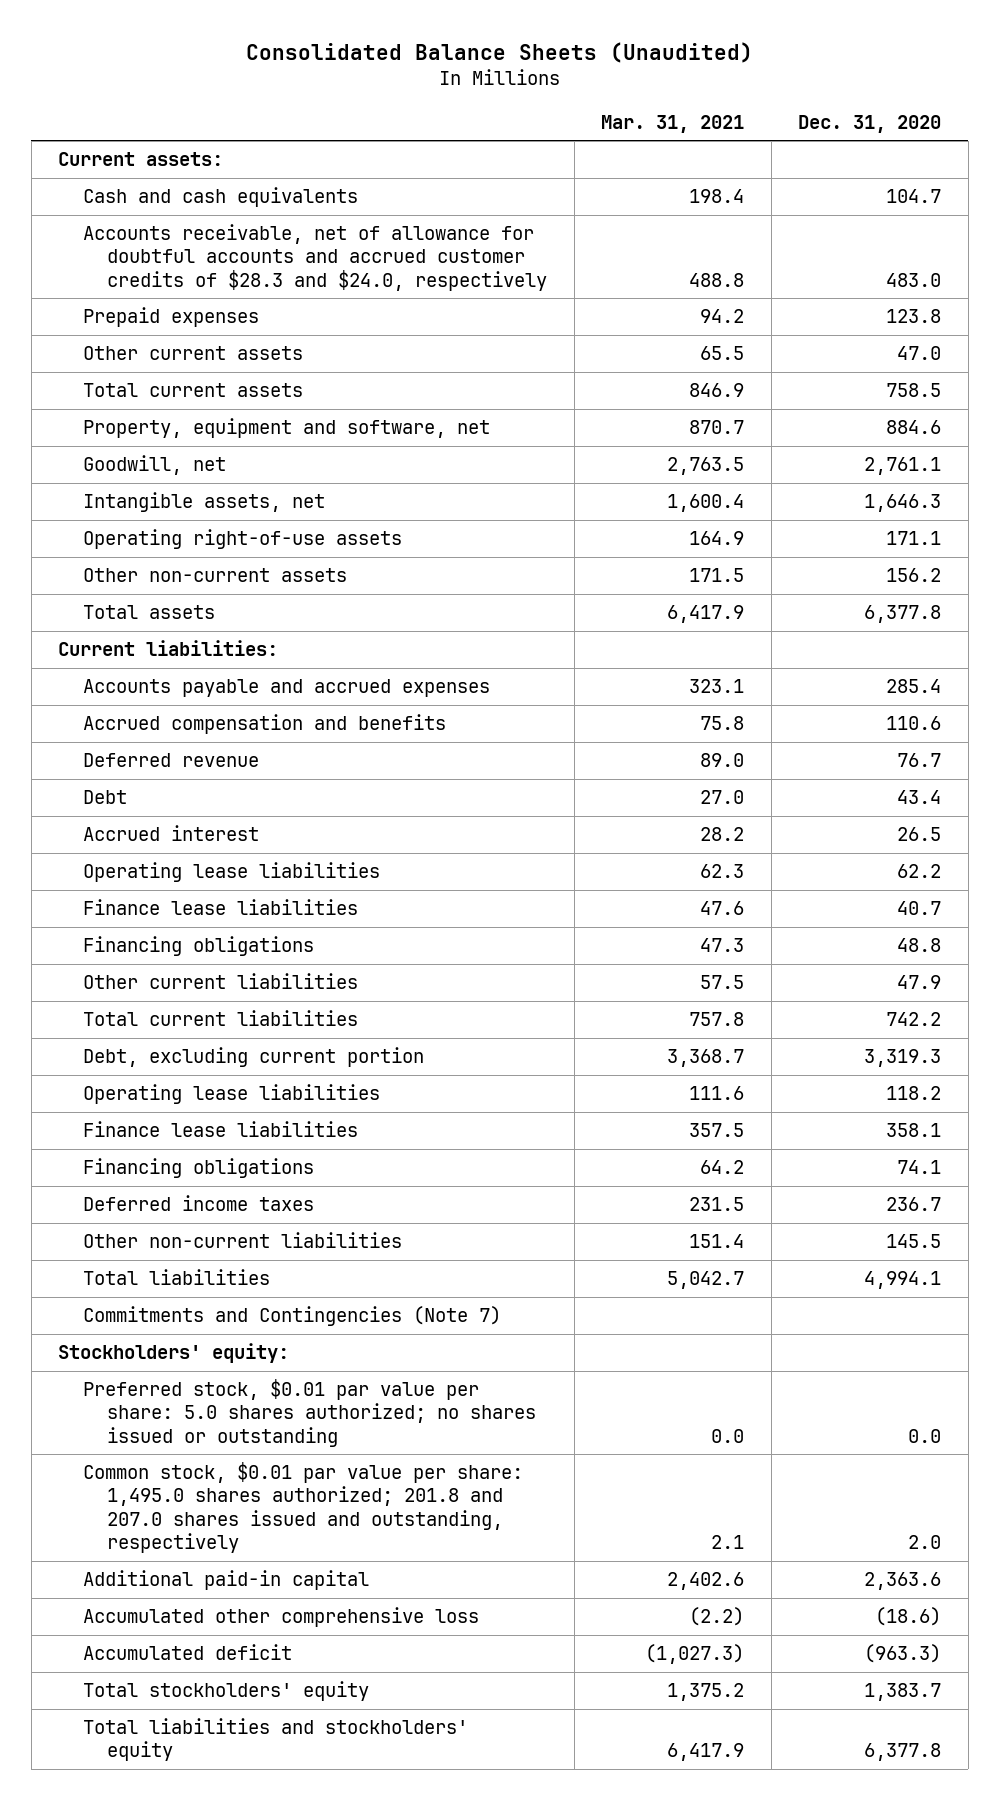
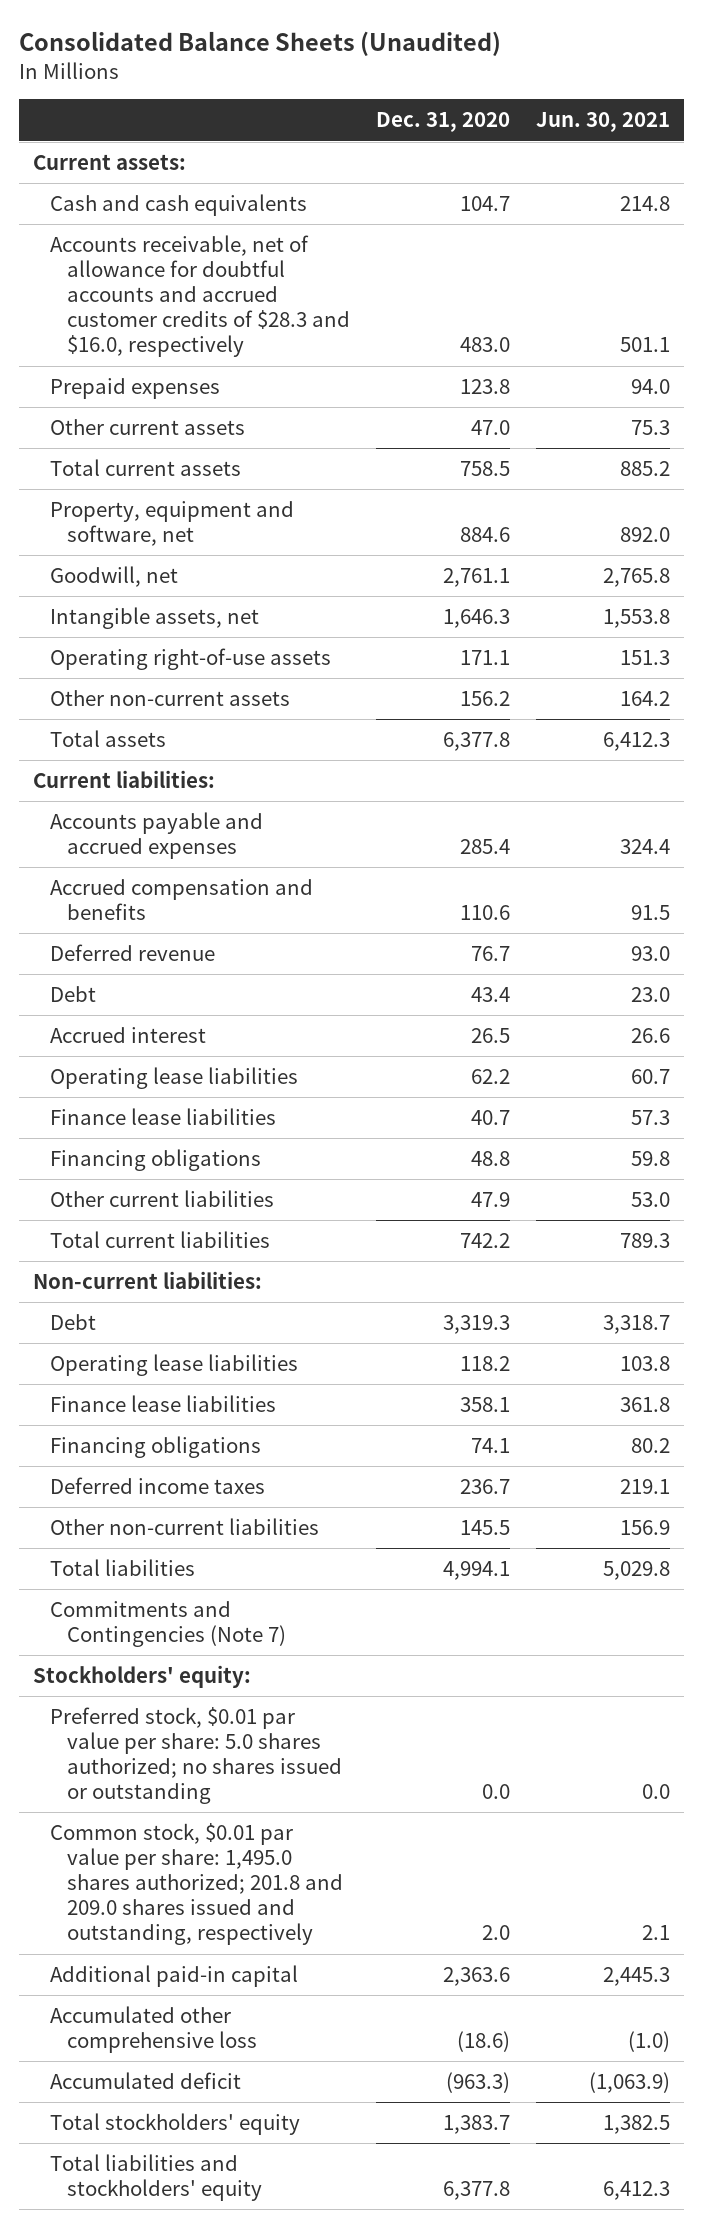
- | Mar. 31, 2021 | Dec. 31, 2020
+ | Dec. 31, 2020 | Jun. 30, 2021
- Accounts receivable, net of allowance for doubtful accounts and accrued customer credits of $28.3 and $24.0, respectively | 488.8 | 483.0
+ Accounts receivable, net of allowance for doubtful accounts and accrued customer credits of $28.3 and $16.0, respectively | 483.0 | 501.1
- Debt, excluding current portion | 3,368.7 | 3,319.3
+ Non-current liabilities:
+ Debt | 3,319.3 | 3,318.7
- Common stock, $0.01 par value per share: 1,495.0 shares authorized; 201.8 and 207.0 shares issued and outstanding, respectively | 2.1 | 2.0
+ Common stock, $0.01 par value per share: 1,495.0 shares authorized; 201.8 and 209.0 shares issued and outstanding, respectively | 2.0 | 2.1

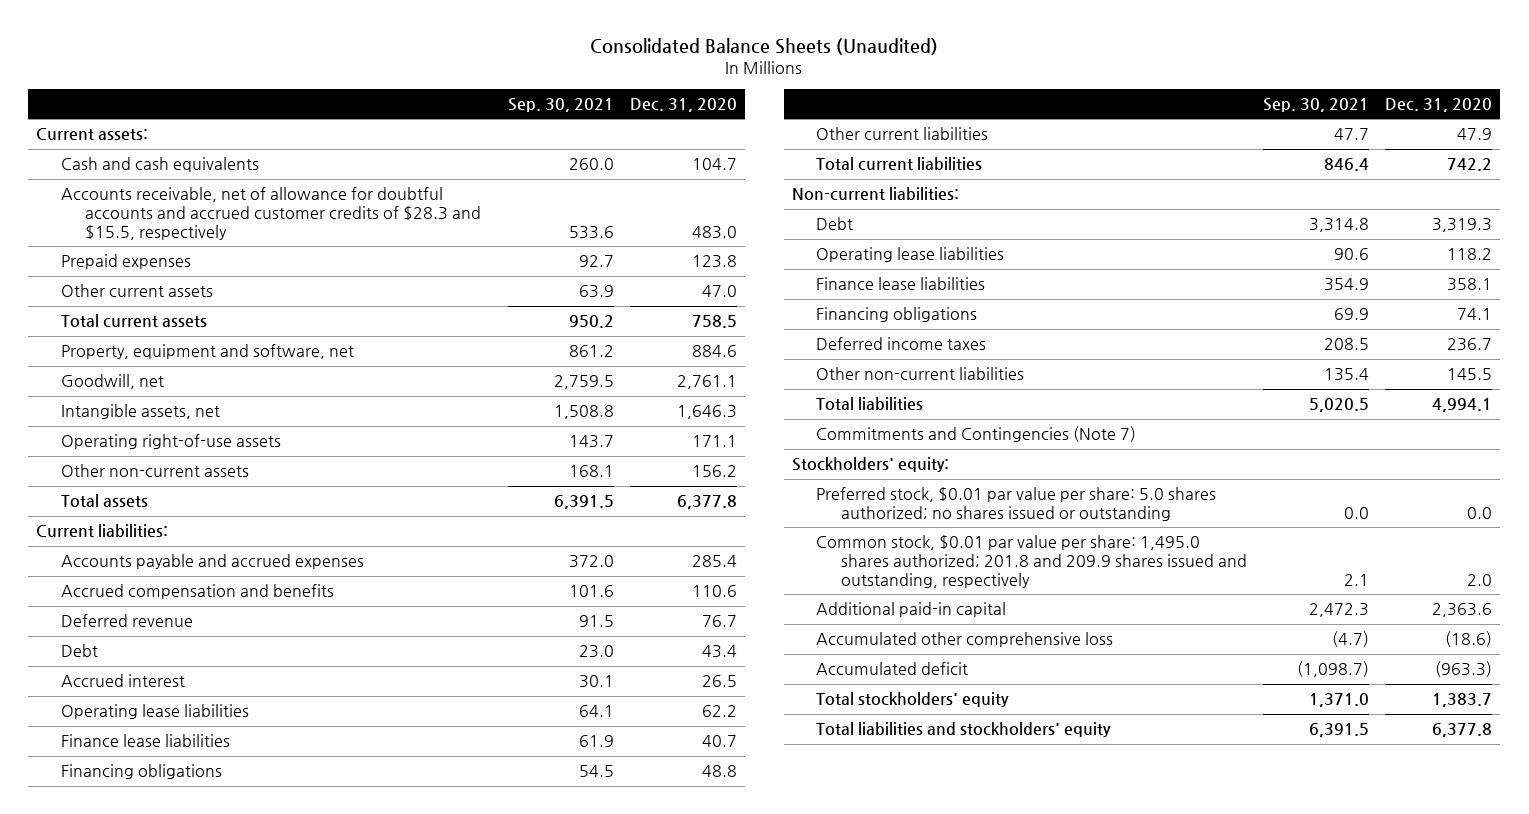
- | Dec. 31, 2020 | Jun. 30, 2021
+ | Sep. 30, 2021 | Dec. 31, 2020
- Accounts receivable, net of allowance for doubtful accounts and accrued customer credits of $28.3 and $16.0, respectively | 483.0 | 501.1
+ Accounts receivable, net of allowance for doubtful accounts and accrued customer credits of $28.3 and $15.5, respectively | 533.6 | 483.0
- Common stock, $0.01 par value per share: 1,495.0 shares authorized; 201.8 and 209.0 shares issued and outstanding, respectively | 2.0 | 2.1
+ Common stock, $0.01 par value per share: 1,495.0 shares authorized; 201.8 and 209.9 shares issued and outstanding, respectively | 2.1 | 2.0

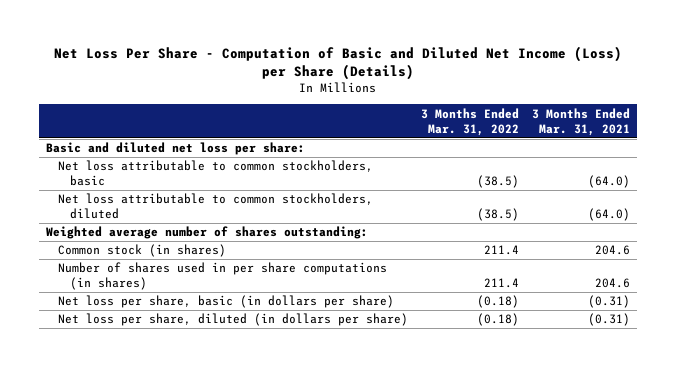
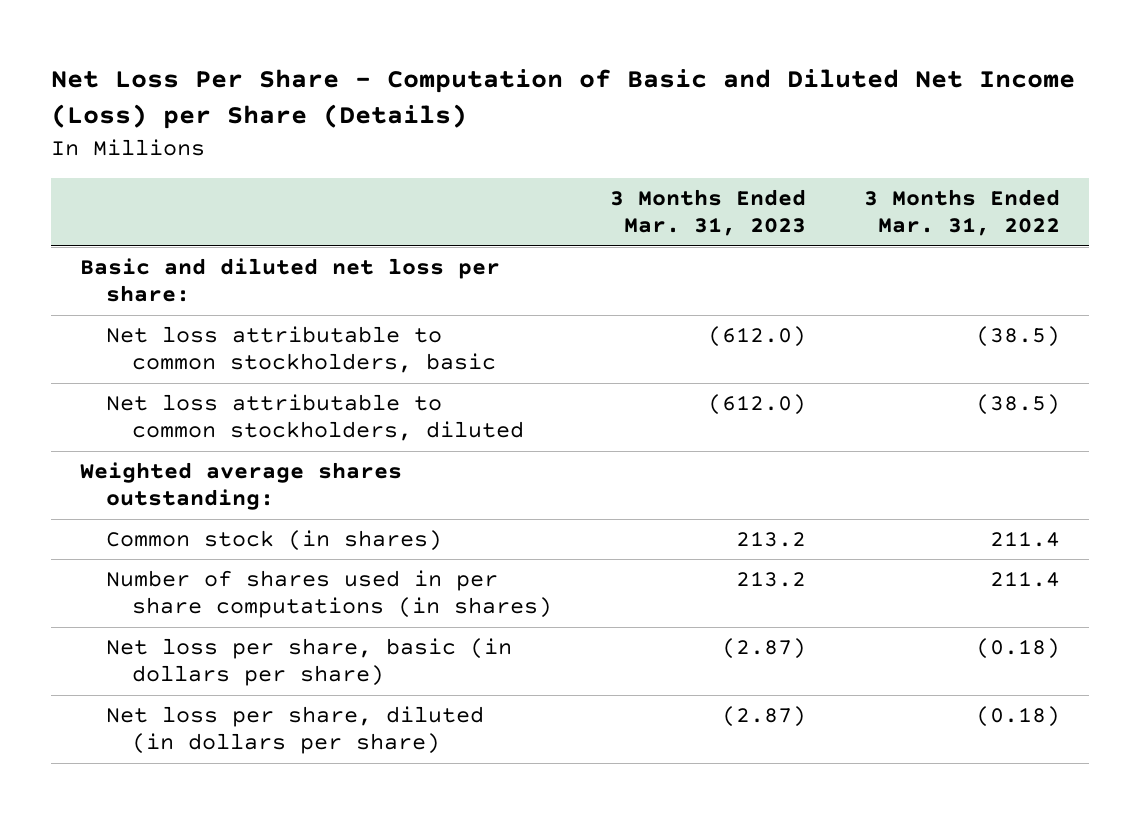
- | 3 Months Ended Mar. 31, 2022 | 3 Months Ended Mar. 31, 2021
+ | 3 Months Ended Mar. 31, 2023 | 3 Months Ended Mar. 31, 2022
- Weighted average number of shares outstanding:
+ Weighted average shares outstanding:

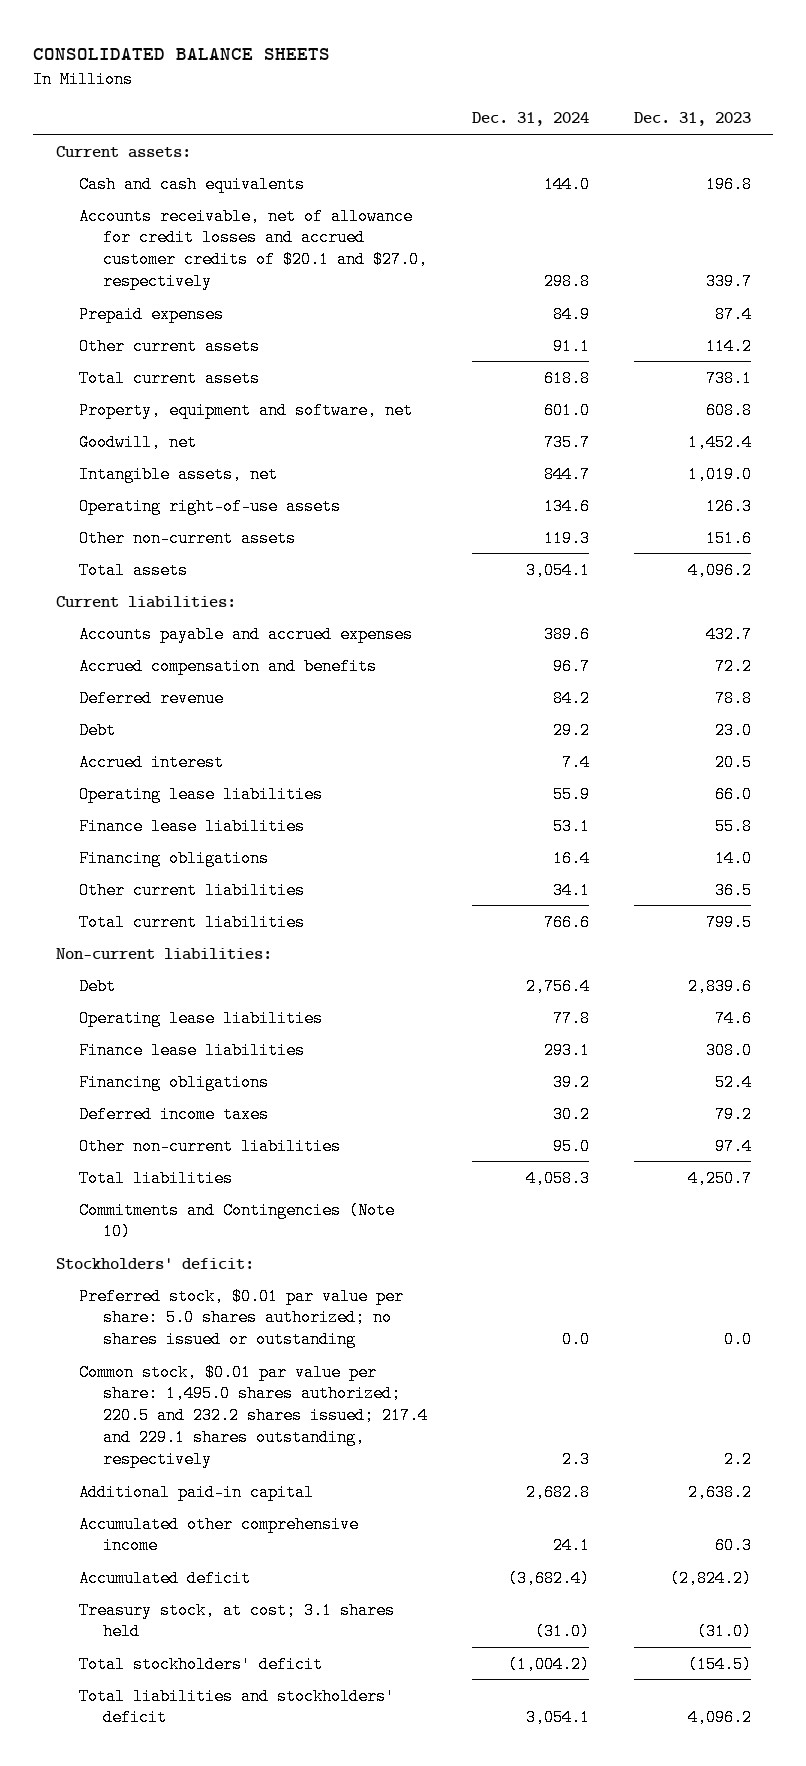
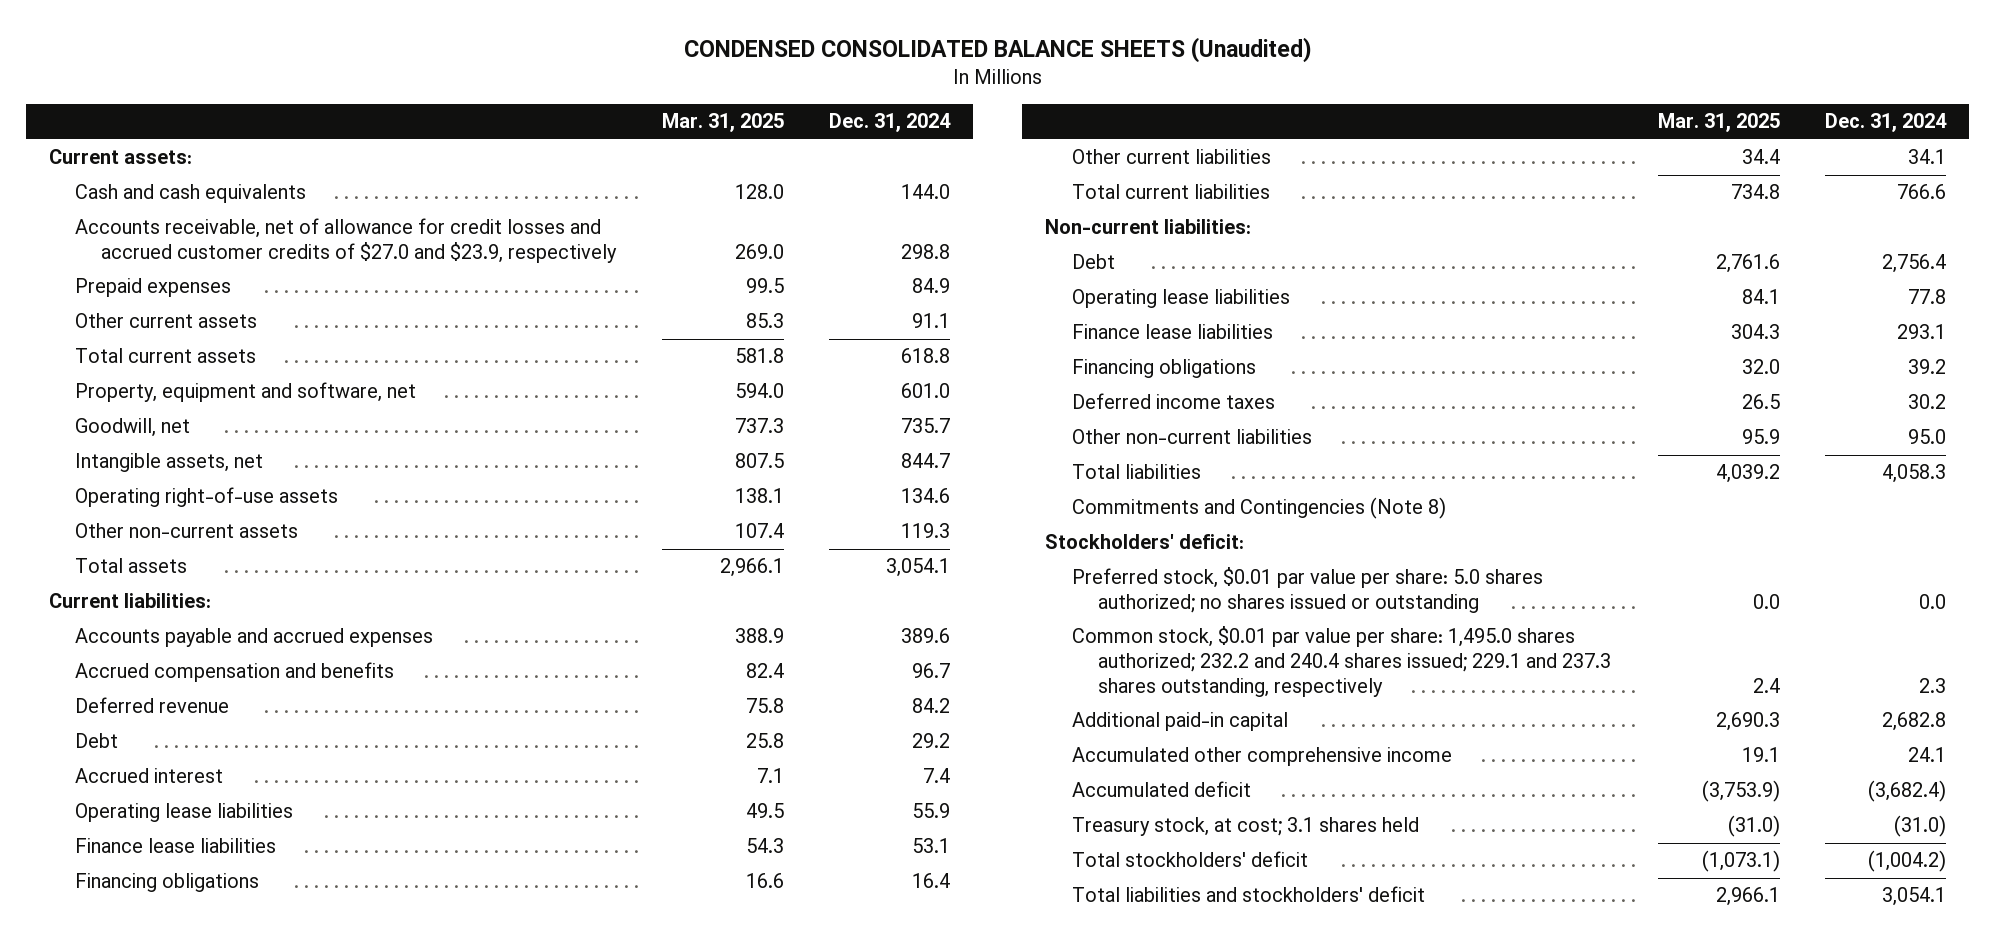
- CONSOLIDATED BALANCE SHEETS
+ CONDENSED CONSOLIDATED BALANCE SHEETS (Unaudited)
- | Dec. 31, 2024 | Dec. 31, 2023
+ | Mar. 31, 2025 | Dec. 31, 2024
- Accounts receivable, net of allowance for credit losses and accrued customer credits of $20.1 and $27.0, respectively | 298.8 | 339.7
+ Accounts receivable, net of allowance for credit losses and accrued customer credits of $27.0 and $23.9, respectively | 269.0 | 298.8
- Commitments and Contingencies (Note 10)
+ Commitments and Contingencies (Note 8)
- Common stock, $0.01 par value per share: 1,495.0 shares authorized; 220.5 and 232.2 shares issued; 217.4 and 229.1 shares outstanding, respectively | 2.3 | 2.2
+ Common stock, $0.01 par value per share: 1,495.0 shares authorized; 232.2 and 240.4 shares issued; 229.1 and 237.3 shares outstanding, respectively | 2.4 | 2.3

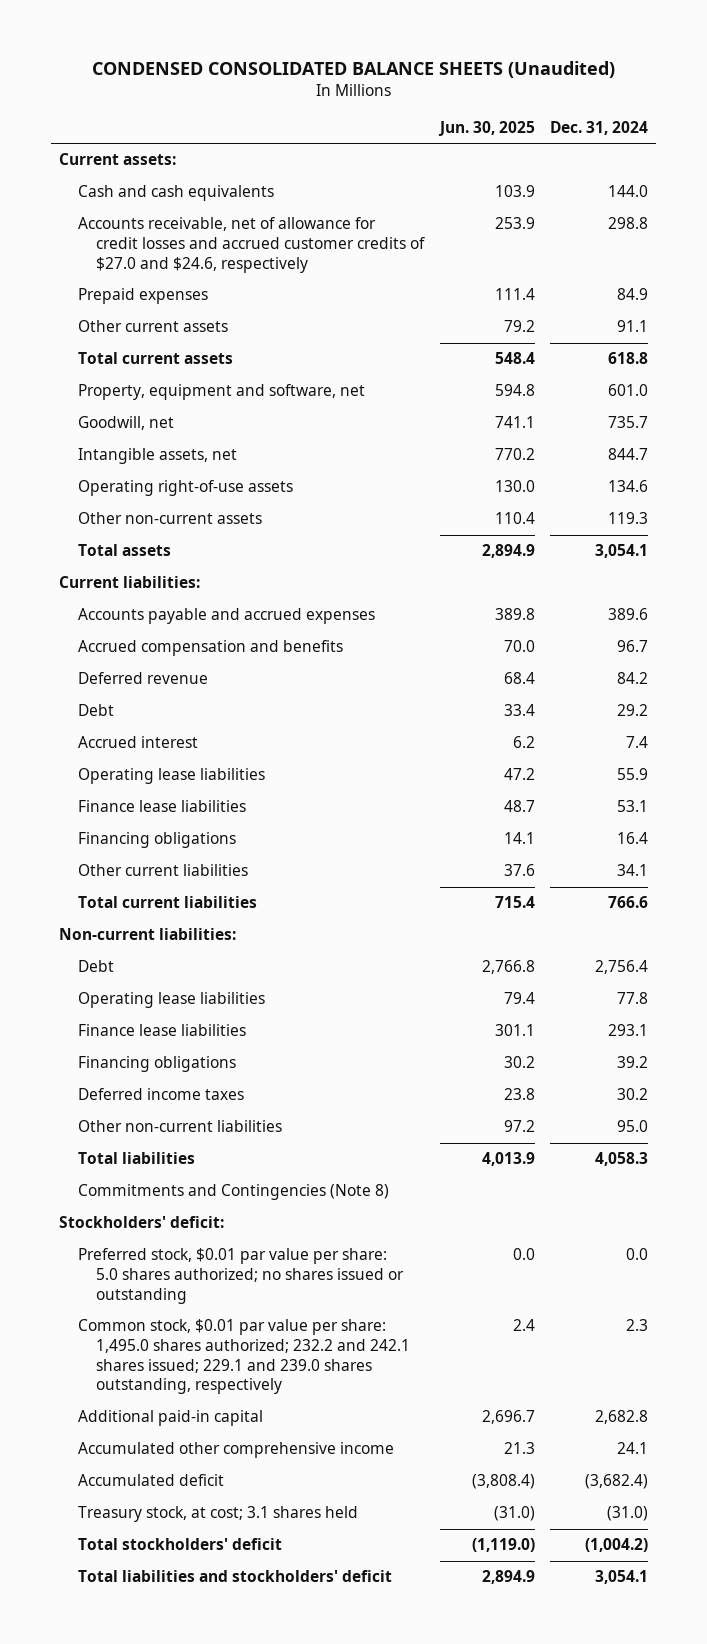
- | Mar. 31, 2025 | Dec. 31, 2024
+ | Jun. 30, 2025 | Dec. 31, 2024
- Accounts receivable, net of allowance for credit losses and accrued customer credits of $27.0 and $23.9, respectively | 269.0 | 298.8
+ Accounts receivable, net of allowance for credit losses and accrued customer credits of $27.0 and $24.6, respectively | 253.9 | 298.8
- Common stock, $0.01 par value per share: 1,495.0 shares authorized; 232.2 and 240.4 shares issued; 229.1 and 237.3 shares outstanding, respectively | 2.4 | 2.3
+ Common stock, $0.01 par value per share: 1,495.0 shares authorized; 232.2 and 242.1 shares issued; 229.1 and 239.0 shares outstanding, respectively | 2.4 | 2.3

